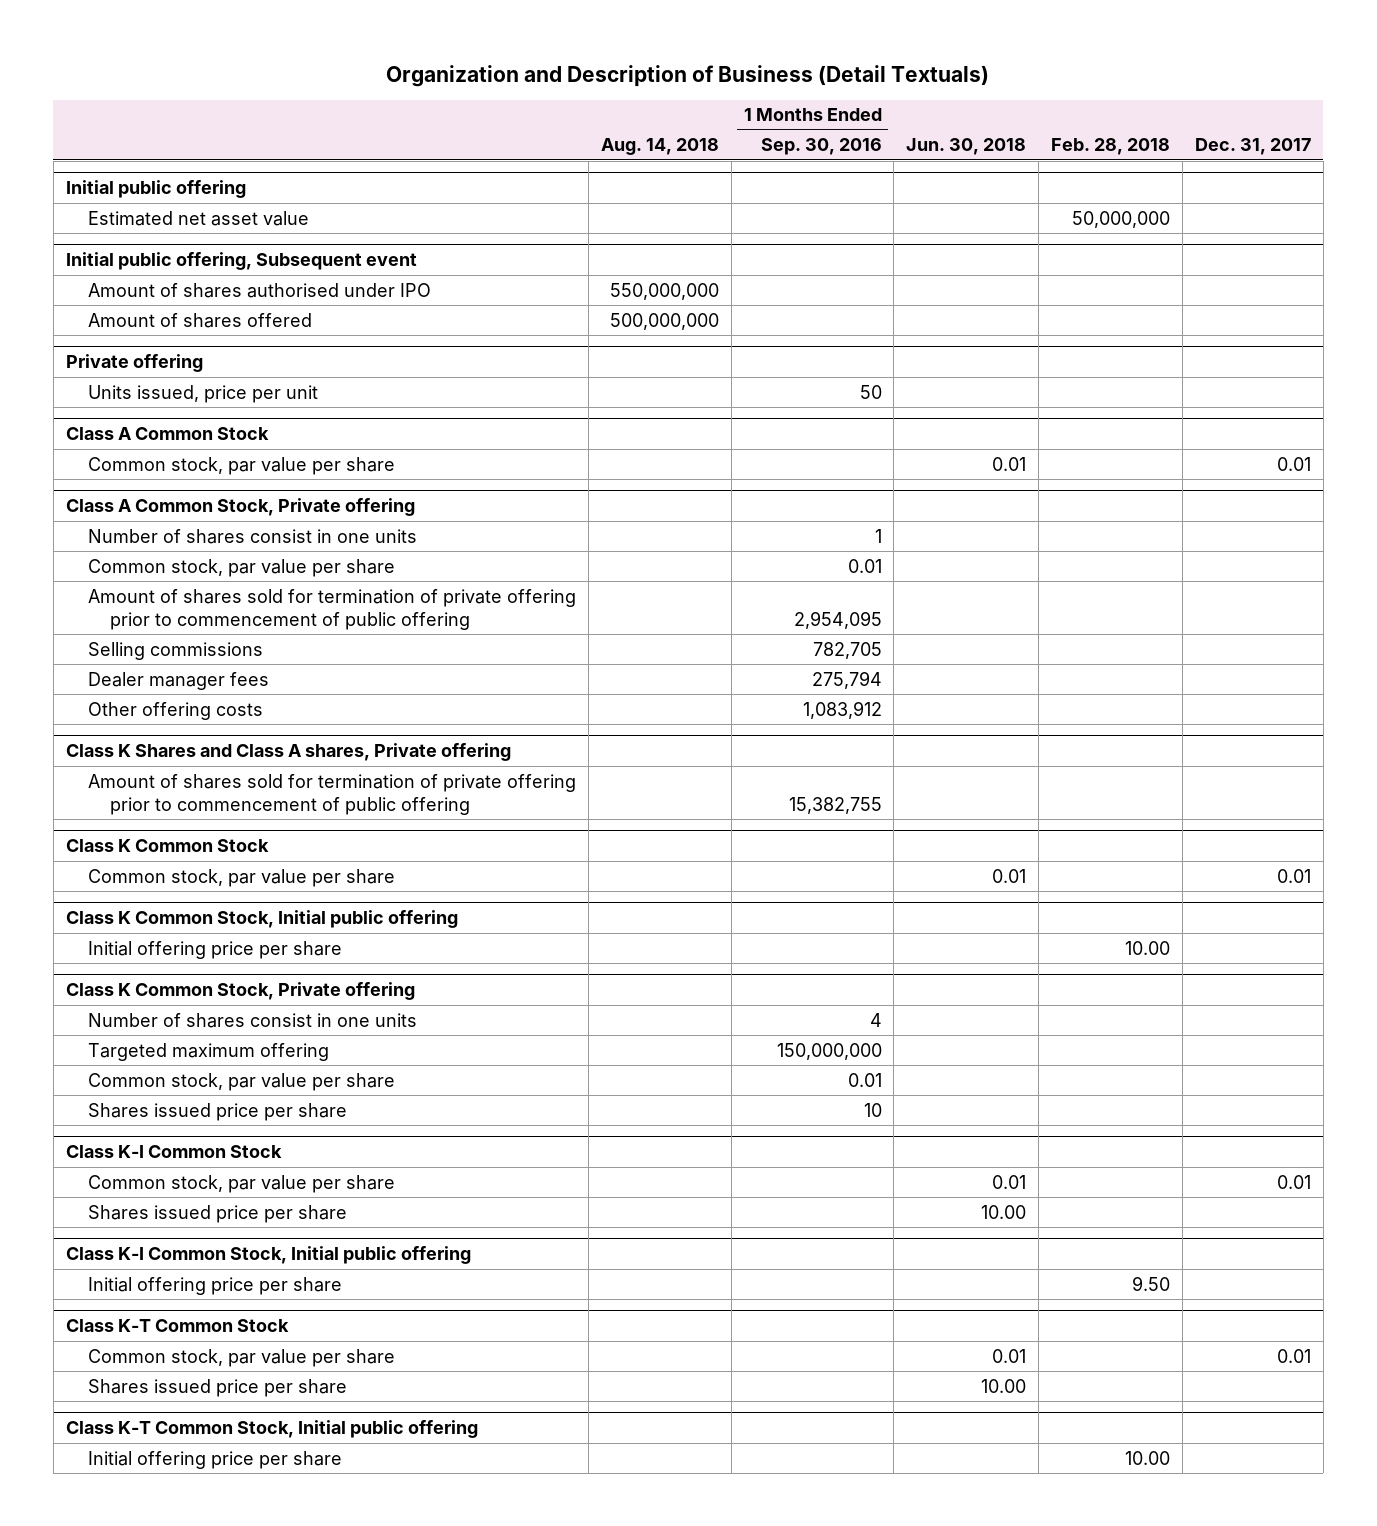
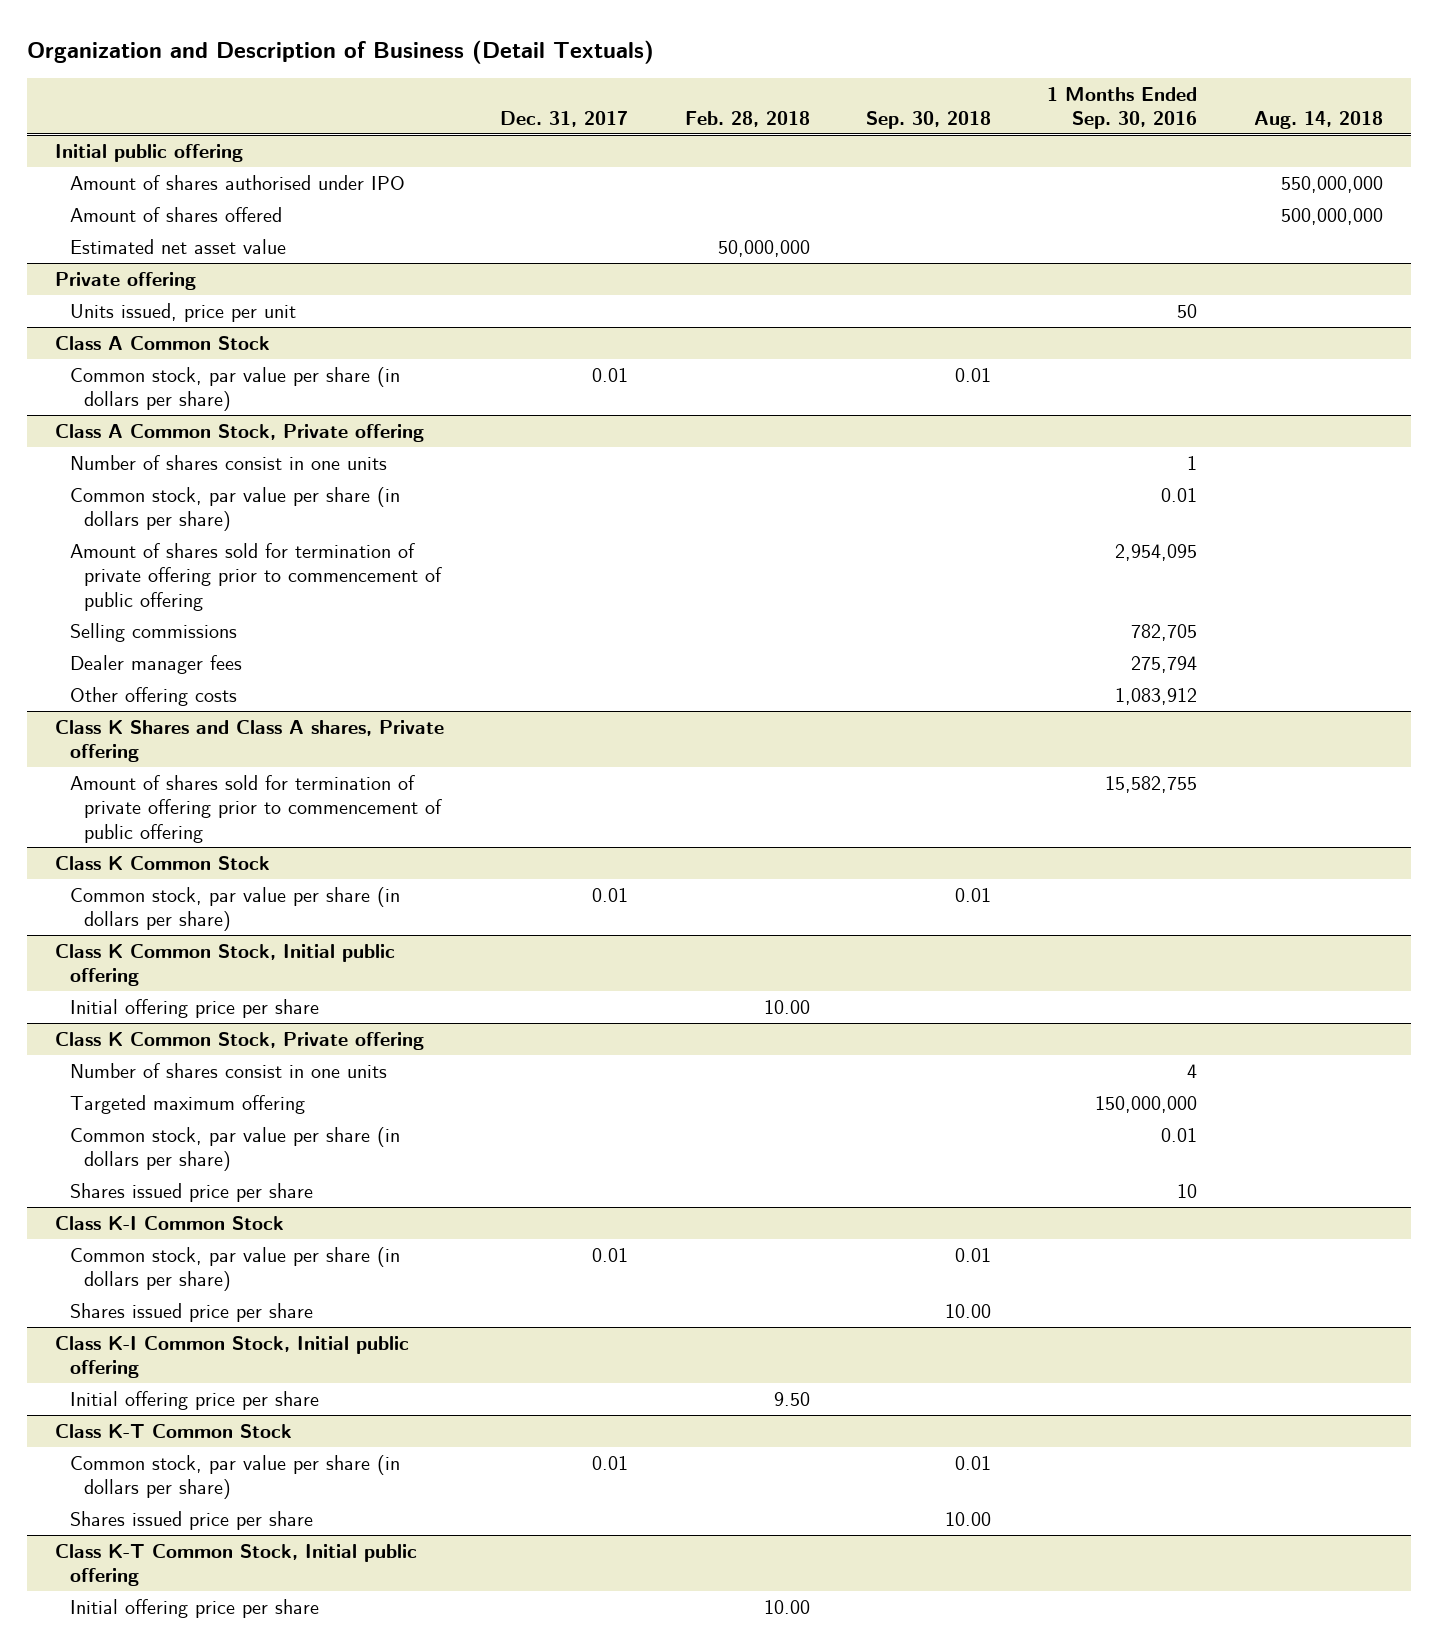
- | Aug. 14, 2018 | 1 Months Ended Sep. 30, 2016 | Jun. 30, 2018 | Feb. 28, 2018 | Dec. 31, 2017
+ | Dec. 31, 2017 | Feb. 28, 2018 | Sep. 30, 2018 | 1 Months Ended Sep. 30, 2016 | Aug. 14, 2018
@ Initial public offering
+ Amount of shares authorised under IPO | | | | | 550,000,000
+ Amount of shares offered | | | | | 500,000,000
- Initial public offering, Subsequent event
- Amount of shares authorised under IPO | 550,000,000 | | | |
- Amount of shares offered | 500,000,000 | | | |
@ Class A Common Stock
- Common stock, par value per share | | | 0.01 | | 0.01
+ Common stock, par value per share (in dollars per share) | 0.01 | | 0.01 | |
@ Class A Common Stock, Private offering
- Common stock, par value per share | | 0.01 | | |
+ Common stock, par value per share (in dollars per share) | | | | 0.01 |
@ Class K Shares and Class A shares, Private offering
- Amount of shares sold for termination of private offering prior to commencement of public offering | | 15,382,755 | | |
+ Amount of shares sold for termination of private offering prior to commencement of public offering | | | | 15,582,755 |
@ Class K Common Stock
- Common stock, par value per share | | | 0.01 | | 0.01
+ Common stock, par value per share (in dollars per share) | 0.01 | | 0.01 | |
@ Class K Common Stock, Private offering
- Common stock, par value per share | | 0.01 | | |
+ Common stock, par value per share (in dollars per share) | | | | 0.01 |
@ Class K-I Common Stock
- Common stock, par value per share | | | 0.01 | | 0.01
+ Common stock, par value per share (in dollars per share) | 0.01 | | 0.01 | |
@ Class K-T Common Stock
- Common stock, par value per share | | | 0.01 | | 0.01
+ Common stock, par value per share (in dollars per share) | 0.01 | | 0.01 | |

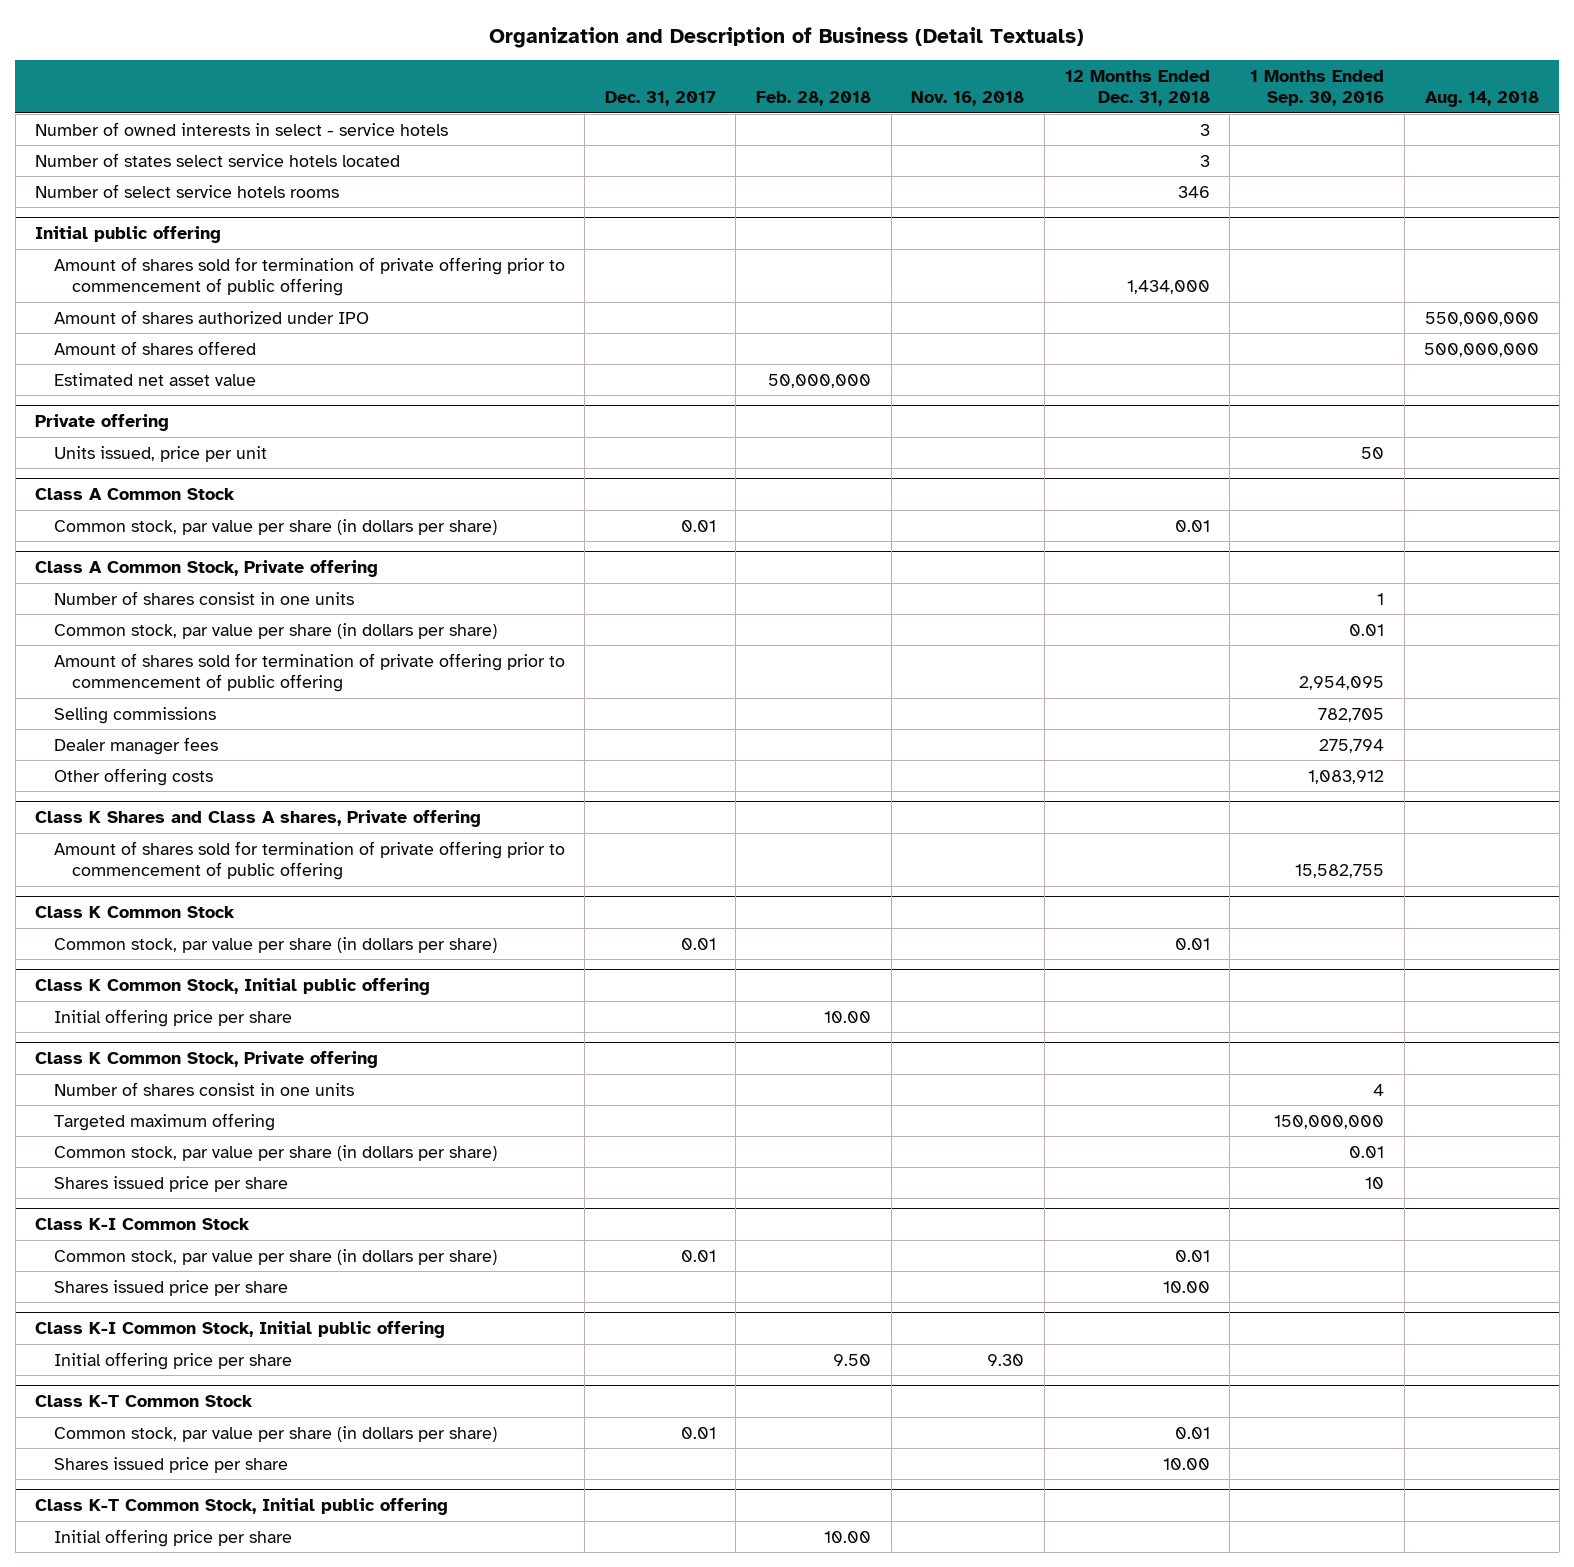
- | Dec. 31, 2017 | Feb. 28, 2018 | Sep. 30, 2018 | 1 Months Ended Sep. 30, 2016 | Aug. 14, 2018
+ | Dec. 31, 2017 | Feb. 28, 2018 | Nov. 16, 2018 | 12 Months Ended Dec. 31, 2018 | 1 Months Ended Sep. 30, 2016 | Aug. 14, 2018
+ Number of owned interests in select - service hotels | | | | 3 | |
+ Number of states select service hotels located | | | | 3 | |
+ Number of select service hotels rooms | | | | 346 | |
@ Initial public offering
- Amount of shares authorised under IPO | | | | | 550,000,000
+ Amount of shares sold for termination of private offering prior to commencement of public offering | | | | 1,434,000 | |
+ Amount of shares authorized under IPO | | | | | | 550,000,000

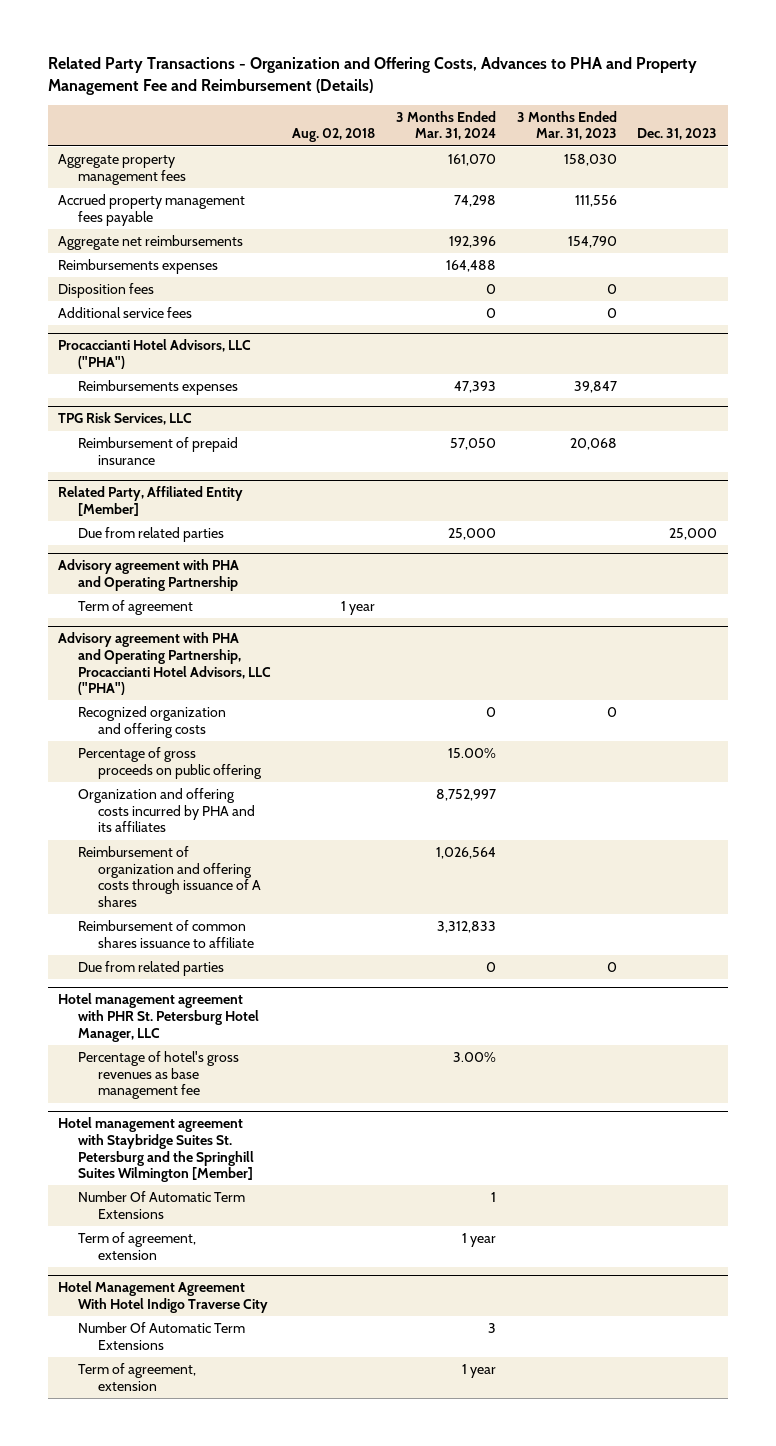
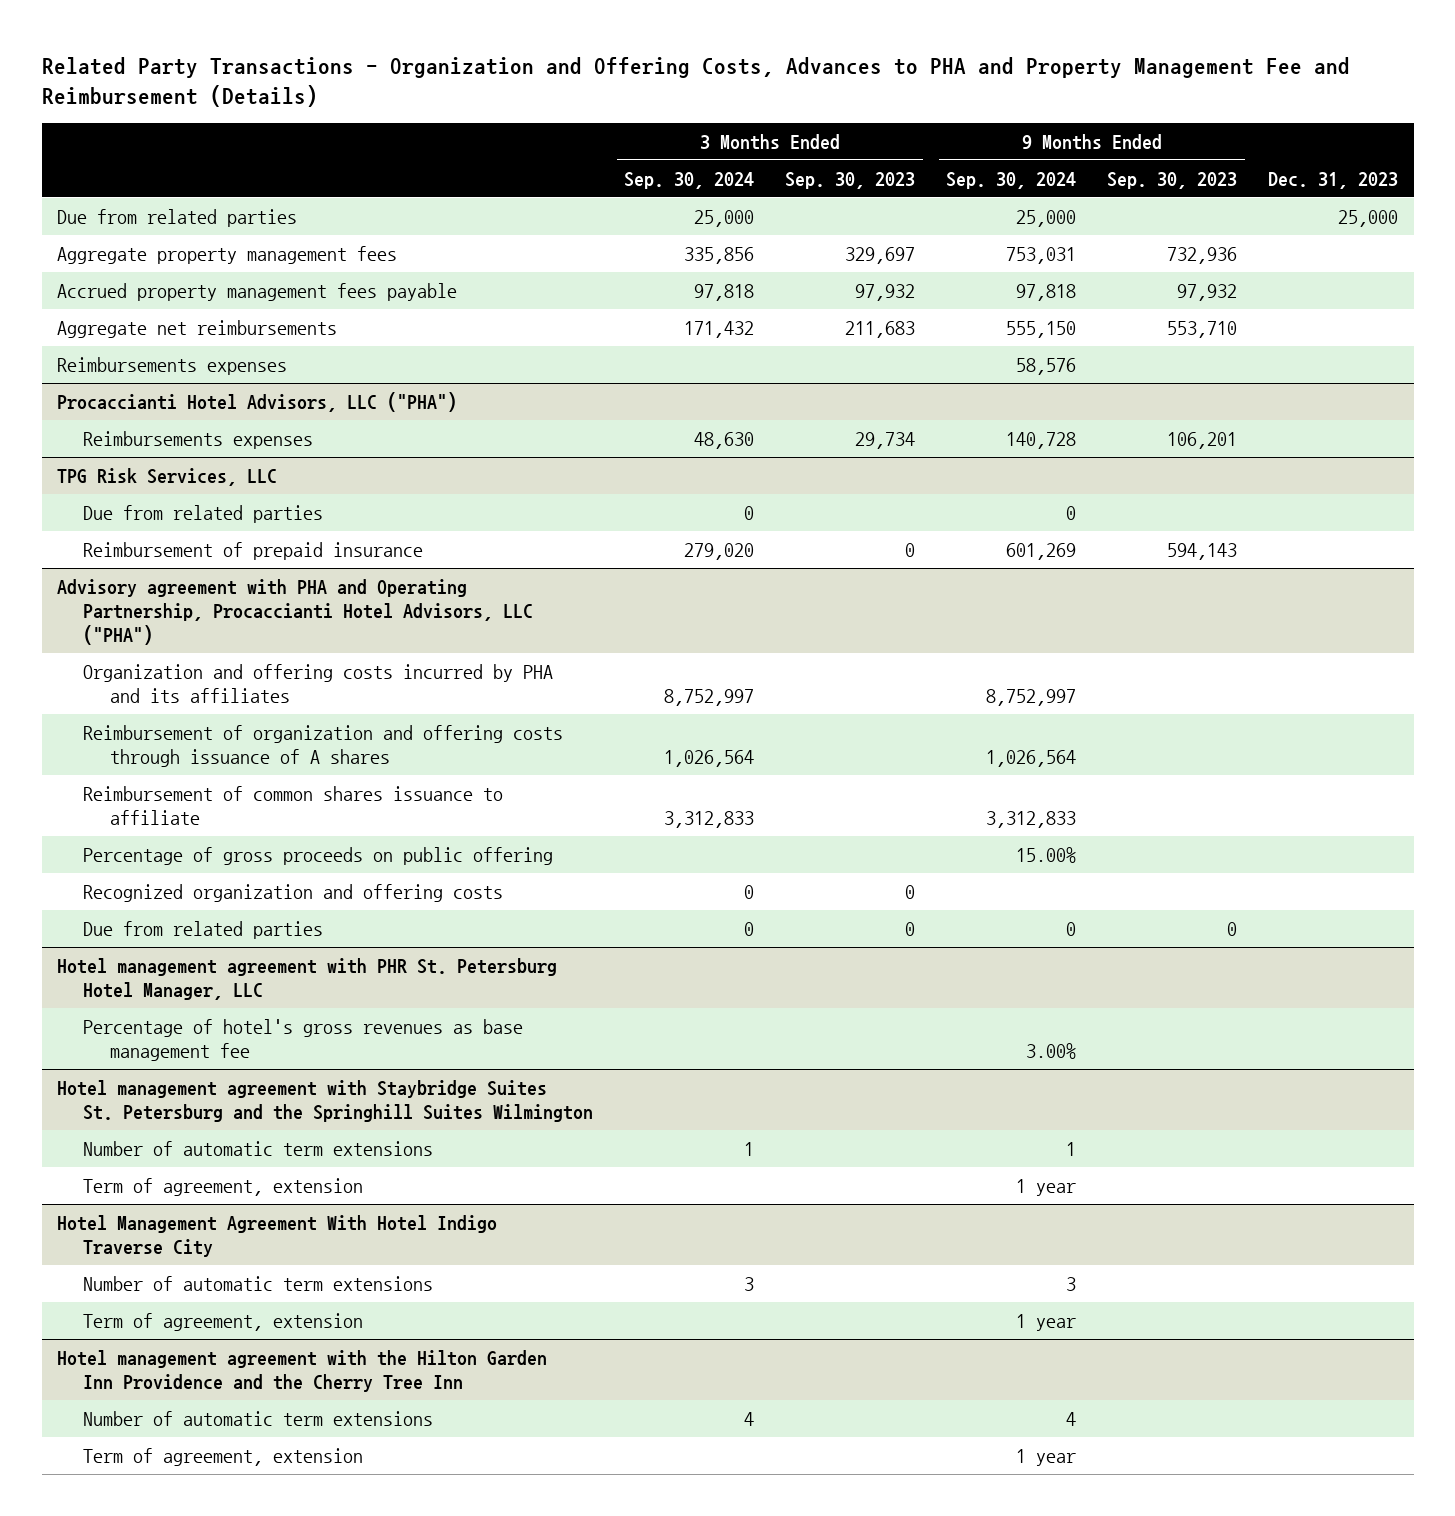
- | Aug. 02, 2018 | 3 Months Ended Mar. 31, 2024 | 3 Months Ended Mar. 31, 2023 | Dec. 31, 2023
+ | 3 Months Ended Sep. 30, 2024 | 3 Months Ended Sep. 30, 2023 | 9 Months Ended Sep. 30, 2024 | 9 Months Ended Sep. 30, 2023 | Dec. 31, 2023
+ Due from related parties | 25,000 | | 25,000 | | 25,000
- Disposition fees | | 0 | 0 |
- Additional service fees | | 0 | 0 |
@ TPG Risk Services, LLC
+ Due from related parties | 0 | | 0 | |
- Related Party, Affiliated Entity [Member]
- Due from related parties | | 25,000 | | 25,000
- Advisory agreement with PHA and Operating Partnership
- Term of agreement | 1 year | | |
@ Advisory agreement with PHA and Operating Partnership, Procaccianti Hotel Advisors, LLC ("PHA")
moved down: Percentage of gross proceeds on public offering | | | 15.00% | |
moved down: Recognized organization and offering costs | 0 | 0 | | |
- Hotel management agreement with Staybridge Suites St. Petersburg and the Springhill Suites Wilmington [Member]
- Number Of Automatic Term Extensions | | 1 | |
+ Hotel management agreement with Staybridge Suites St. Petersburg and the Springhill Suites Wilmington
+ Number of automatic term extensions | 1 | | 1 | |
@ Hotel Management Agreement With Hotel Indigo Traverse City
- Number Of Automatic Term Extensions | | 3 | |
+ Number of automatic term extensions | 3 | | 3 | |
+ Hotel management agreement with the Hilton Garden Inn Providence and the Cherry Tree Inn
+ Number of automatic term extensions | 4 | | 4 | |
+ Term of agreement, extension | | | 1 year | |

